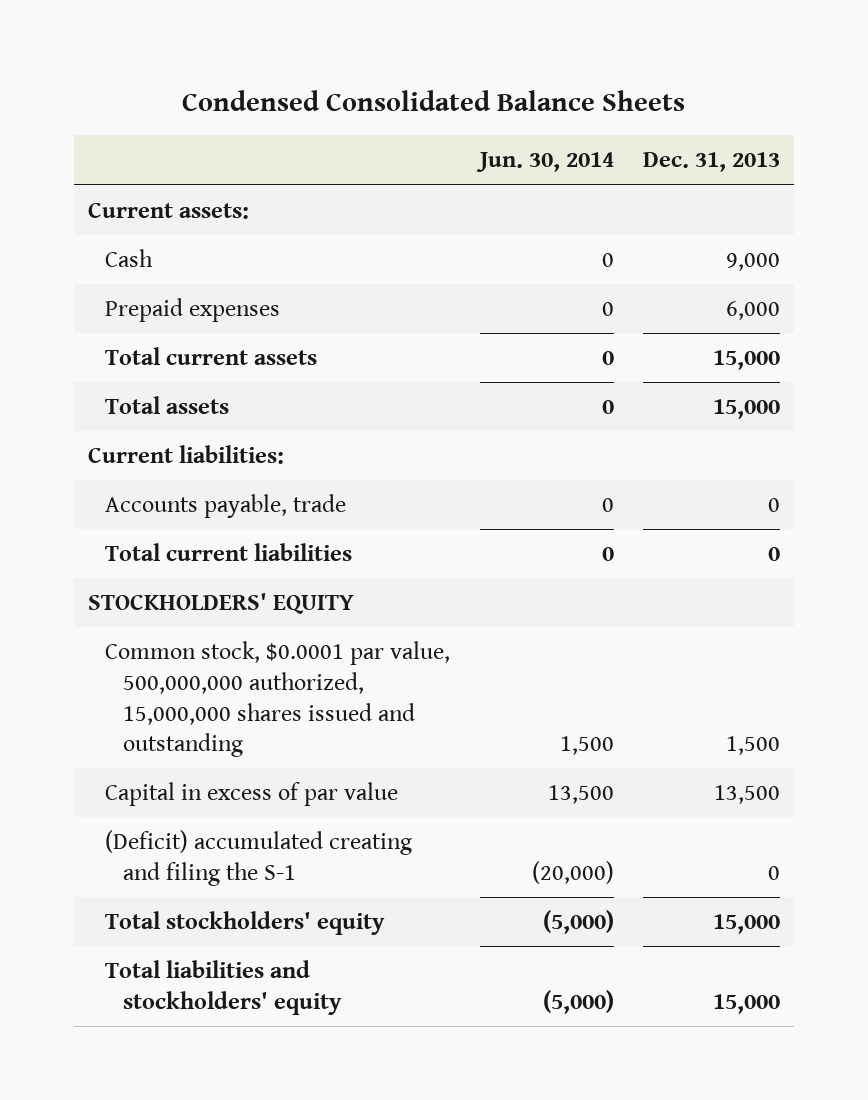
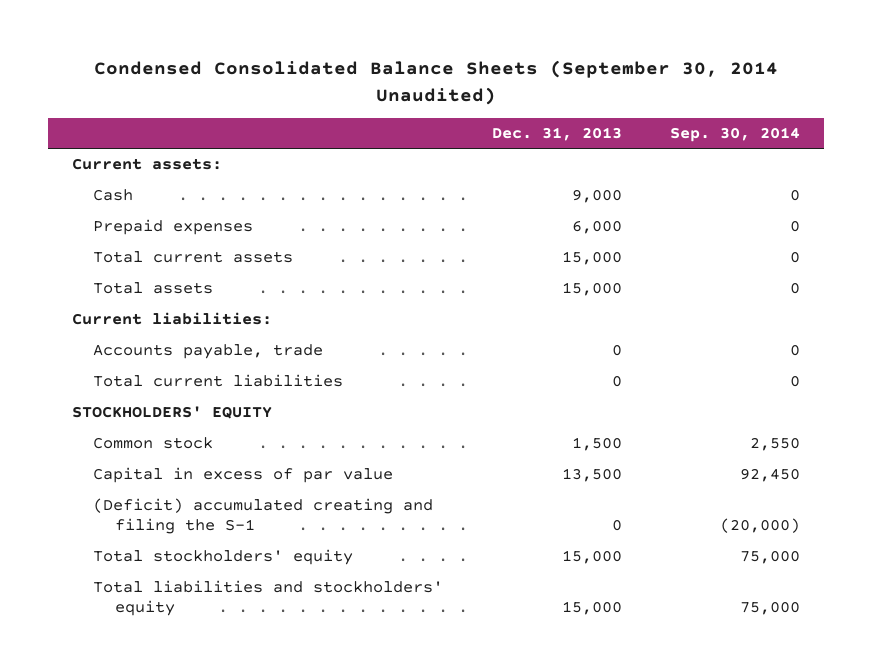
- Condensed Consolidated Balance Sheets
+ Condensed Consolidated Balance Sheets (September 30, 2014 Unaudited)
- | Jun. 30, 2014 | Dec. 31, 2013
+ | Dec. 31, 2013 | Sep. 30, 2014
- Common stock, $0.0001 par value, 500,000,000 authorized, 15,000,000 shares issued and outstanding | 1,500 | 1,500
+ Common stock | 1,500 | 2,550

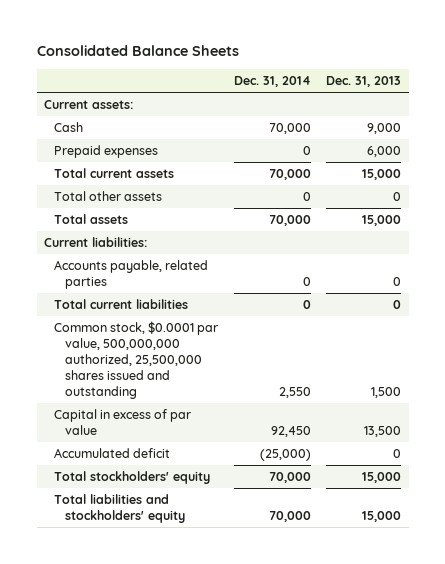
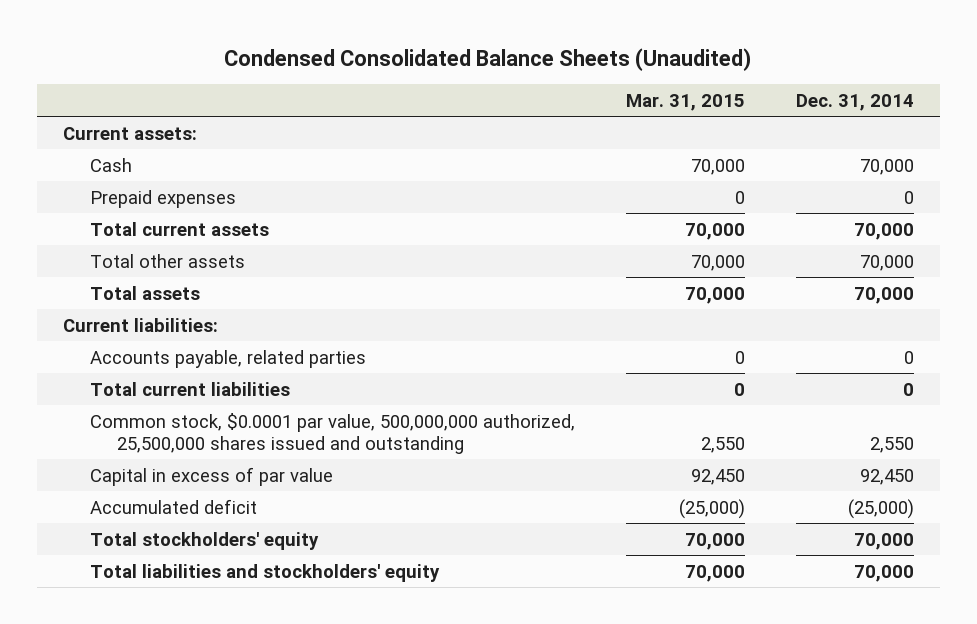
- Consolidated Balance Sheets
+ Condensed Consolidated Balance Sheets (Unaudited)
- | Dec. 31, 2014 | Dec. 31, 2013
+ | Mar. 31, 2015 | Dec. 31, 2014
- Total other assets | 0 | 0
+ Total other assets | 70,000 | 70,000

